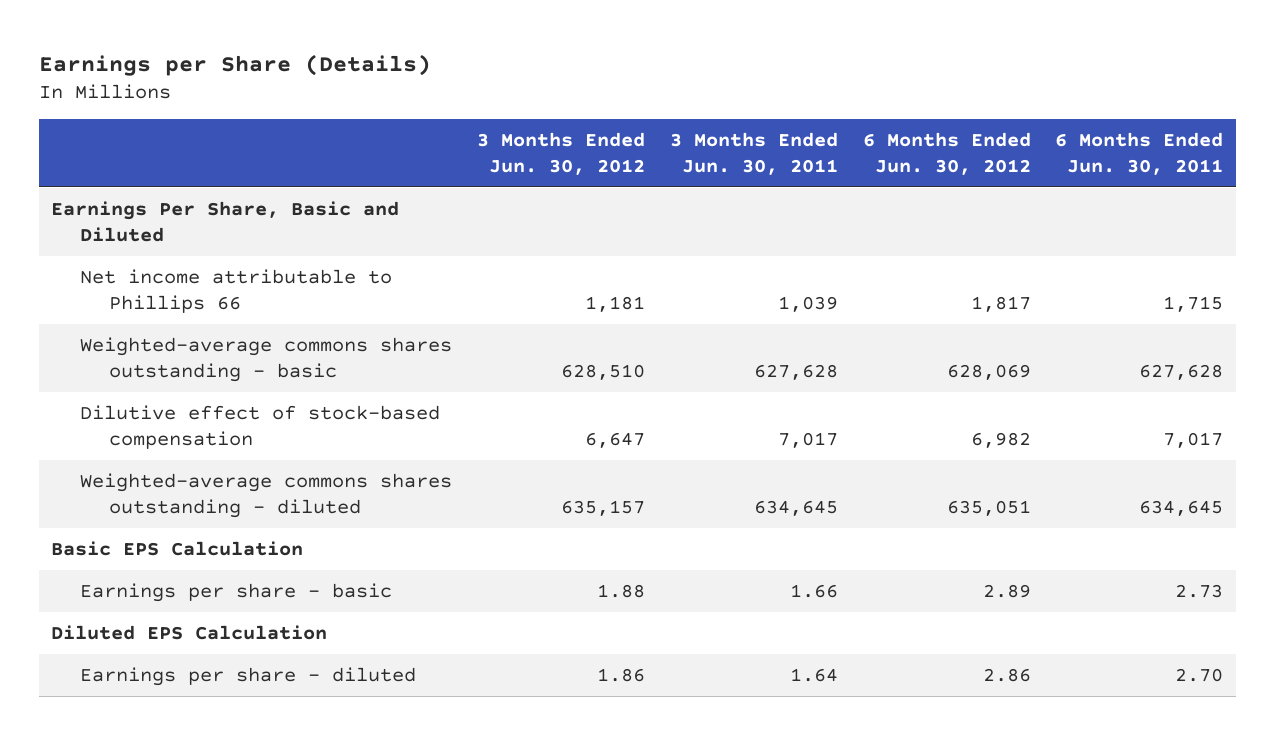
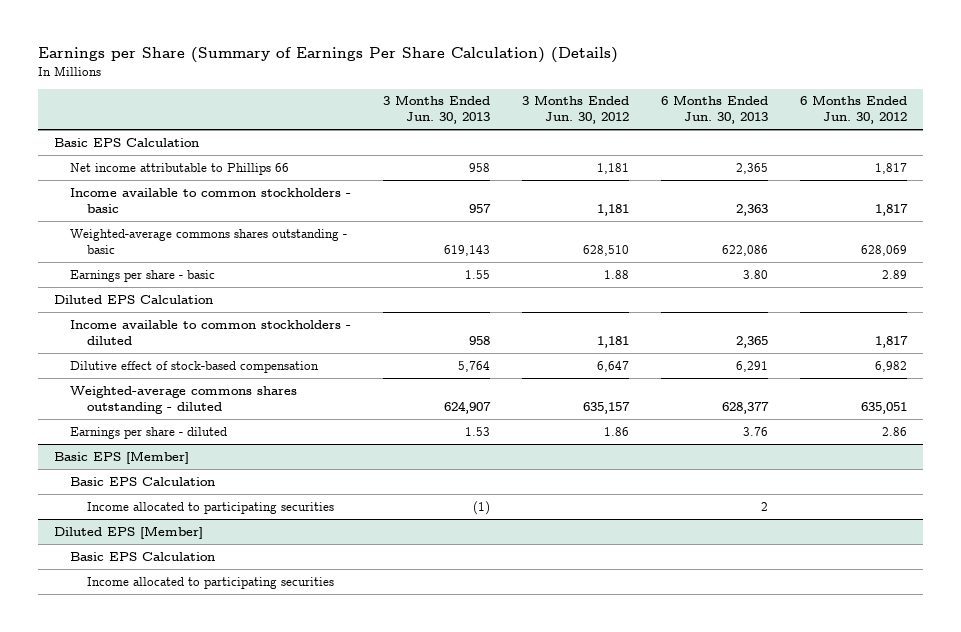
- Earnings per Share (Details)
+ Earnings per Share (Summary of Earnings Per Share Calculation) (Details)
- | 3 Months Ended Jun. 30, 2012 | 3 Months Ended Jun. 30, 2011 | 6 Months Ended Jun. 30, 2012 | 6 Months Ended Jun. 30, 2011
+ | 3 Months Ended Jun. 30, 2013 | 3 Months Ended Jun. 30, 2012 | 6 Months Ended Jun. 30, 2013 | 6 Months Ended Jun. 30, 2012
- Earnings Per Share, Basic and Diluted
moved up: Basic EPS Calculation
+ Income available to common stockholders - basic | 957 | 1,181 | 2,363 | 1,817
+ Income available to common stockholders - diluted | 958 | 1,181 | 2,365 | 1,817
moved down: Dilutive effect of stock-based compensation | 5,764 | 6,647 | 6,291 | 6,982
moved down: Weighted-average commons shares outstanding - diluted | 624,907 | 635,157 | 628,377 | 635,051
+ Basic EPS [Member]
+ Basic EPS Calculation
+ Income allocated to participating securities | (1) | | 2 |
+ Diluted EPS [Member]
+ Basic EPS Calculation
+ Income allocated to participating securities

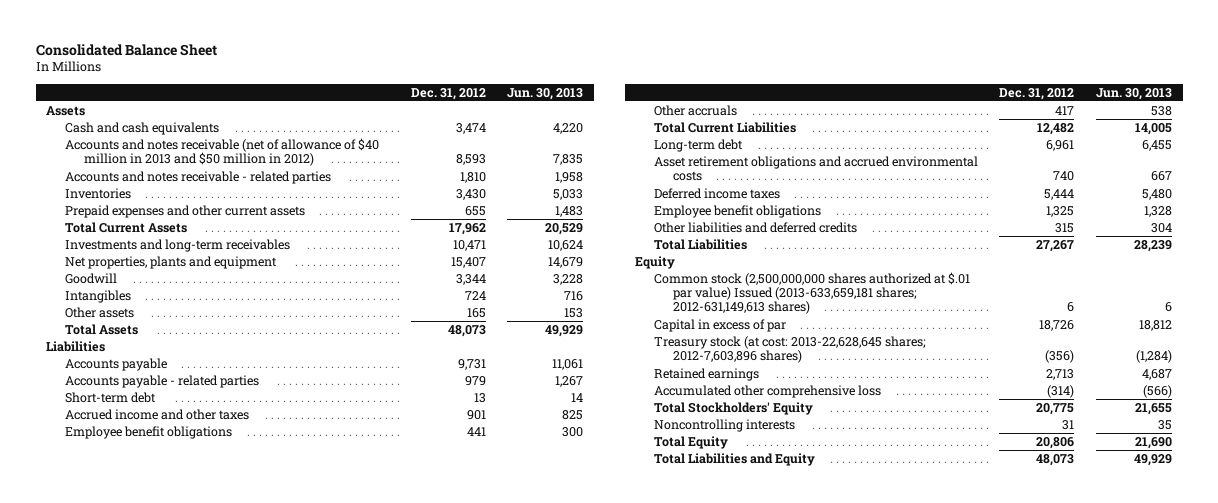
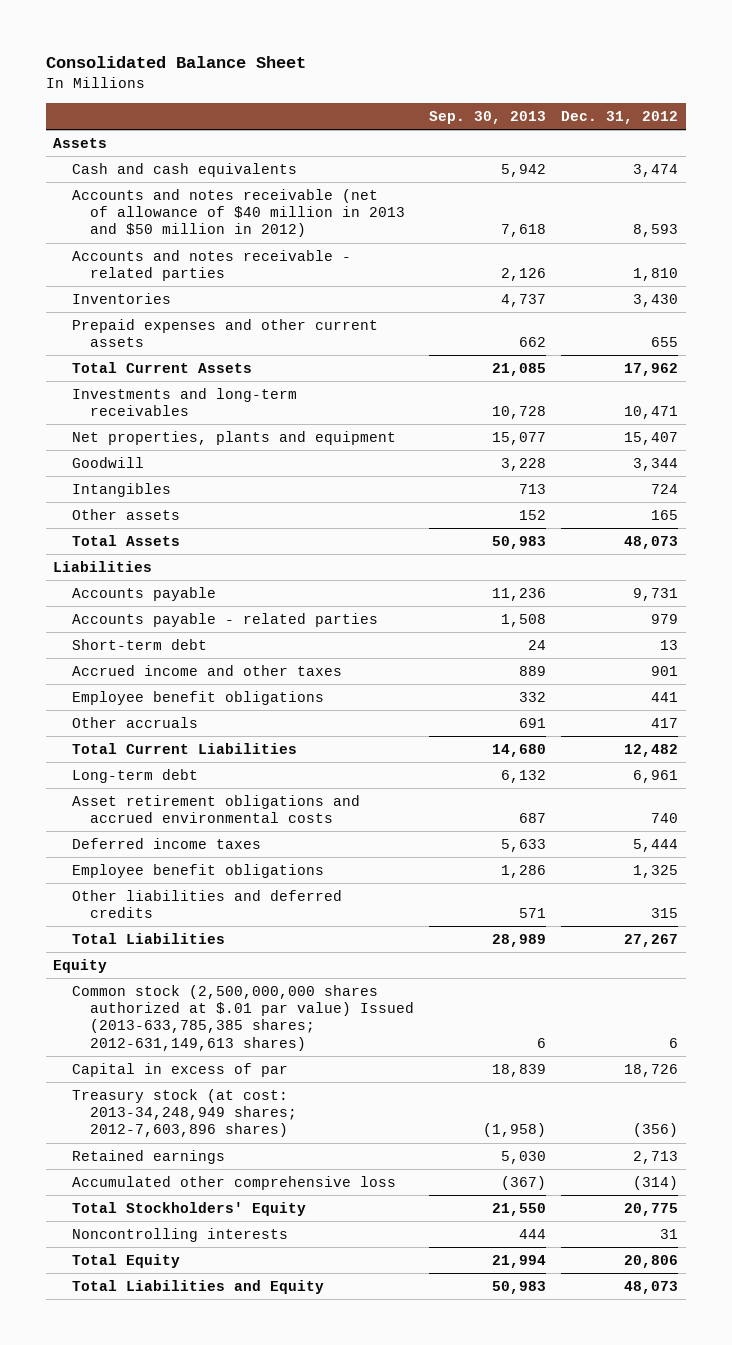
- | Dec. 31, 2012 | Jun. 30, 2013
+ | Sep. 30, 2013 | Dec. 31, 2012
- Common stock (2,500,000,000 shares authorized at $.01 par value) Issued (2013-633,659,181 shares; 2012-631,149,613 shares) | 6 | 6
+ Common stock (2,500,000,000 shares authorized at $.01 par value) Issued (2013-633,785,385 shares; 2012-631,149,613 shares) | 6 | 6
- Treasury stock (at cost: 2013-22,628,645 shares; 2012-7,603,896 shares) | (356) | (1,284)
+ Treasury stock (at cost: 2013-34,248,949 shares; 2012-7,603,896 shares) | (1,958) | (356)

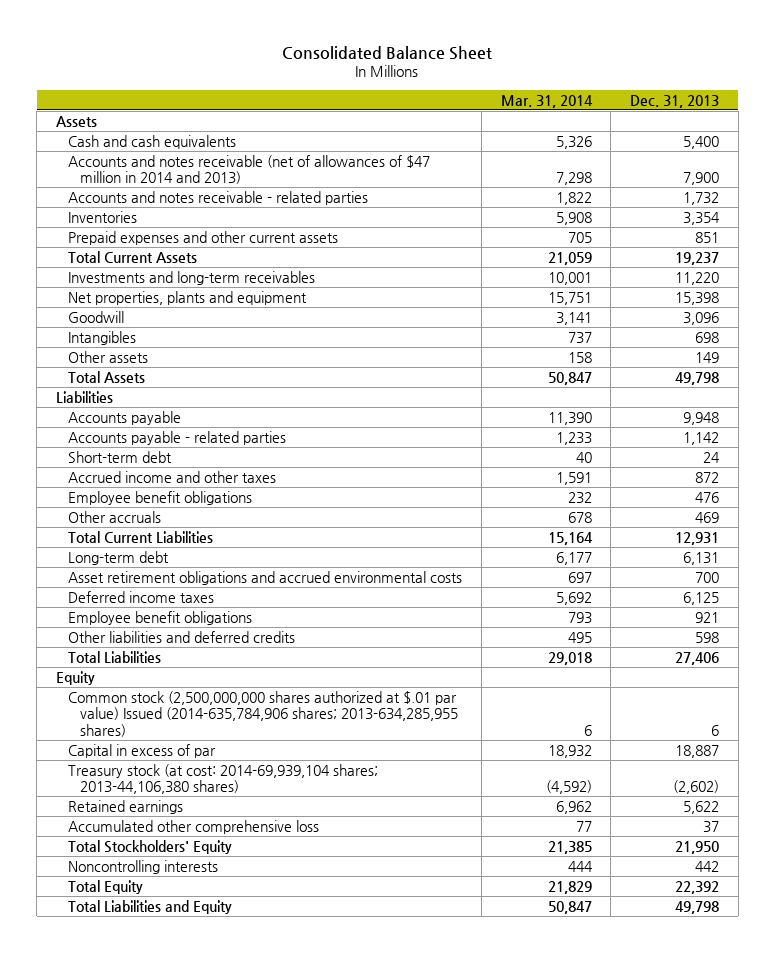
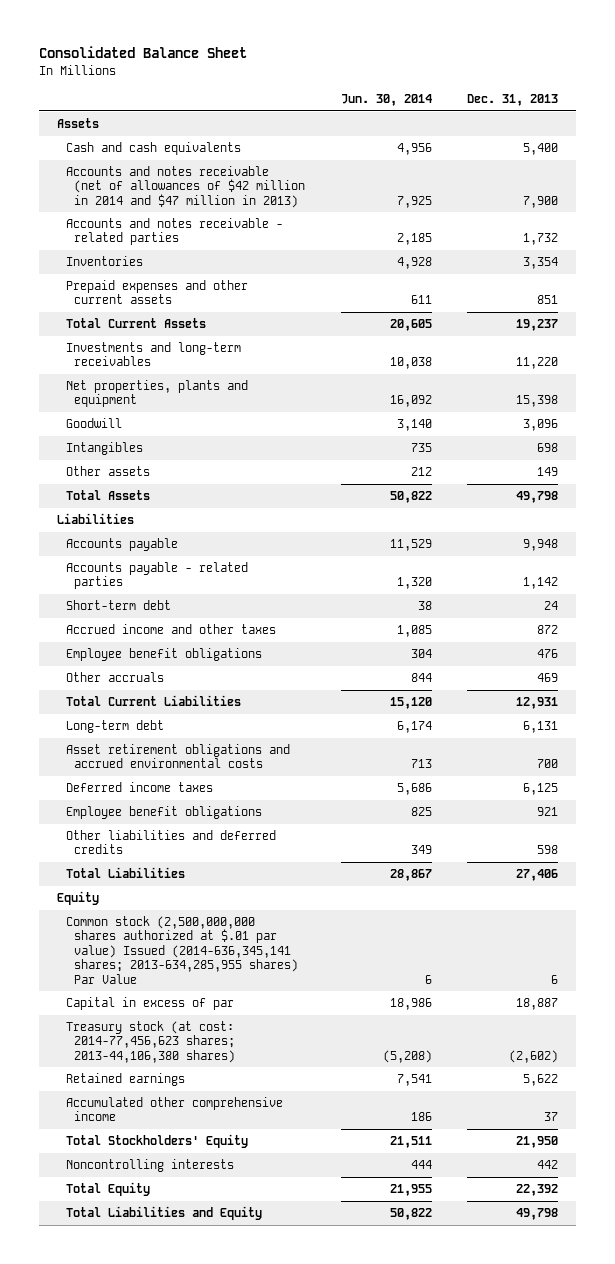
- | Mar. 31, 2014 | Dec. 31, 2013
+ | Jun. 30, 2014 | Dec. 31, 2013
- Accounts and notes receivable (net of allowances of $47 million in 2014 and 2013) | 7,298 | 7,900
+ Accounts and notes receivable (net of allowances of $42 million in 2014 and $47 million in 2013) | 7,925 | 7,900
- Common stock (2,500,000,000 shares authorized at $.01 par value) Issued (2014-635,784,906 shares; 2013-634,285,955 shares) | 6 | 6
+ Common stock (2,500,000,000 shares authorized at $.01 par value) Issued (2014-636,345,141 shares; 2013-634,285,955 shares) Par Value | 6 | 6
- Treasury stock (at cost: 2014-69,939,104 shares; 2013-44,106,380 shares) | (4,592) | (2,602)
+ Treasury stock (at cost: 2014-77,456,623 shares; 2013-44,106,380 shares) | (5,208) | (2,602)
- Accumulated other comprehensive loss | 77 | 37
+ Accumulated other comprehensive income | 186 | 37

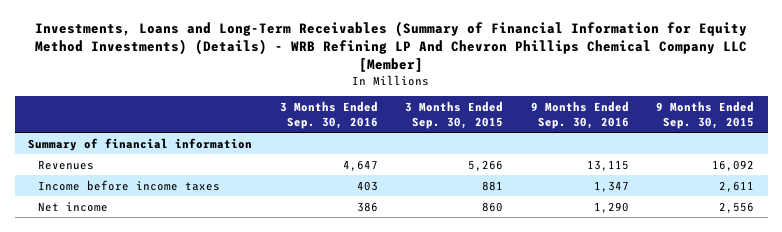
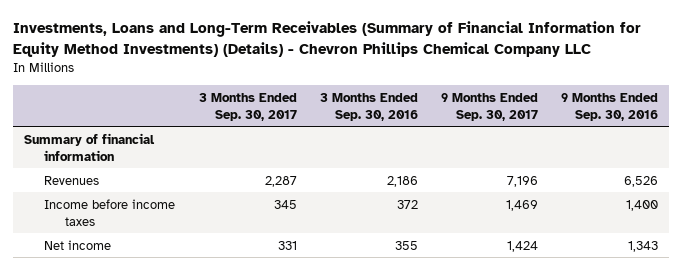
- Investments, Loans and Long-Term Receivables (Summary of Financial Information for Equity Method Investments) (Details) - WRB Refining LP And Chevron Phillips Chemical Company LLC [Member]
+ Investments, Loans and Long-Term Receivables (Summary of Financial Information for Equity Method Investments) (Details) - Chevron Phillips Chemical Company LLC
- | 3 Months Ended Sep. 30, 2016 | 3 Months Ended Sep. 30, 2015 | 9 Months Ended Sep. 30, 2016 | 9 Months Ended Sep. 30, 2015
+ | 3 Months Ended Sep. 30, 2017 | 3 Months Ended Sep. 30, 2016 | 9 Months Ended Sep. 30, 2017 | 9 Months Ended Sep. 30, 2016
- Revenues | 4,647 | 5,266 | 13,115 | 16,092
- Income before income taxes | 403 | 881 | 1,347 | 2,611
- Net income | 386 | 860 | 1,290 | 2,556
+ Revenues | 2,287 | 2,186 | 7,196 | 6,526
+ Income before income taxes | 345 | 372 | 1,469 | 1,400
+ Net income | 331 | 355 | 1,424 | 1,343

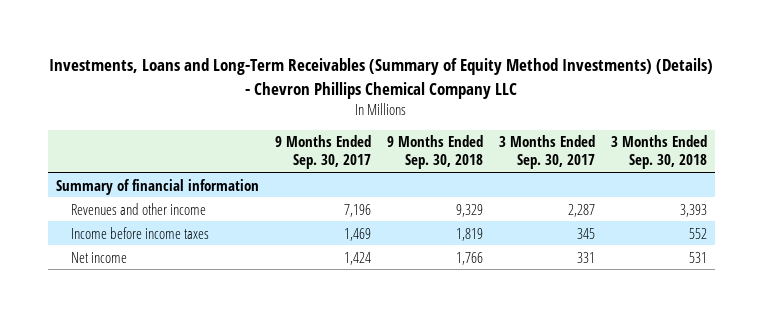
- Investments, Loans and Long-Term Receivables (Summary of Financial Information for Equity Method Investments) (Details) - Chevron Phillips Chemical Company LLC
+ Investments, Loans and Long-Term Receivables (Summary of Equity Method Investments) (Details) - Chevron Phillips Chemical Company LLC
- | 3 Months Ended Sep. 30, 2017 | 3 Months Ended Sep. 30, 2016 | 9 Months Ended Sep. 30, 2017 | 9 Months Ended Sep. 30, 2016
+ | 9 Months Ended Sep. 30, 2017 | 9 Months Ended Sep. 30, 2018 | 3 Months Ended Sep. 30, 2017 | 3 Months Ended Sep. 30, 2018
- Revenues | 2,287 | 2,186 | 7,196 | 6,526
+ Revenues and other income | 7,196 | 9,329 | 2,287 | 3,393

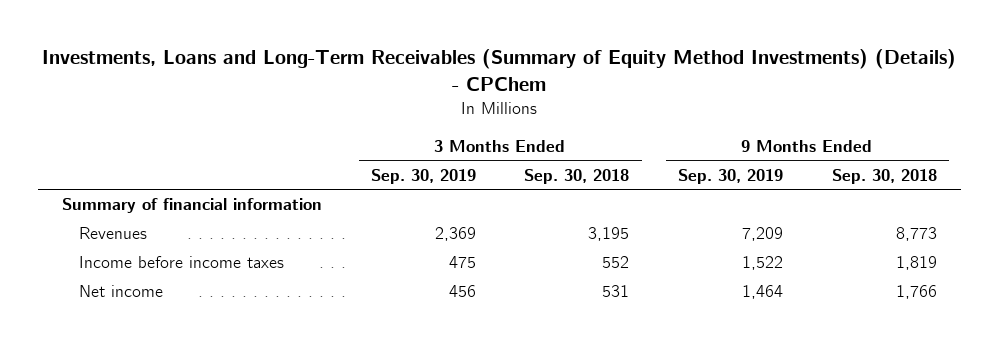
- Investments, Loans and Long-Term Receivables (Summary of Equity Method Investments) (Details) - Chevron Phillips Chemical Company LLC
+ Investments, Loans and Long-Term Receivables (Summary of Equity Method Investments) (Details) - CPChem
- | 9 Months Ended Sep. 30, 2017 | 9 Months Ended Sep. 30, 2018 | 3 Months Ended Sep. 30, 2017 | 3 Months Ended Sep. 30, 2018
+ | 3 Months Ended Sep. 30, 2019 | 3 Months Ended Sep. 30, 2018 | 9 Months Ended Sep. 30, 2019 | 9 Months Ended Sep. 30, 2018
- Revenues and other income | 7,196 | 9,329 | 2,287 | 3,393
+ Revenues | 2,369 | 3,195 | 7,209 | 8,773

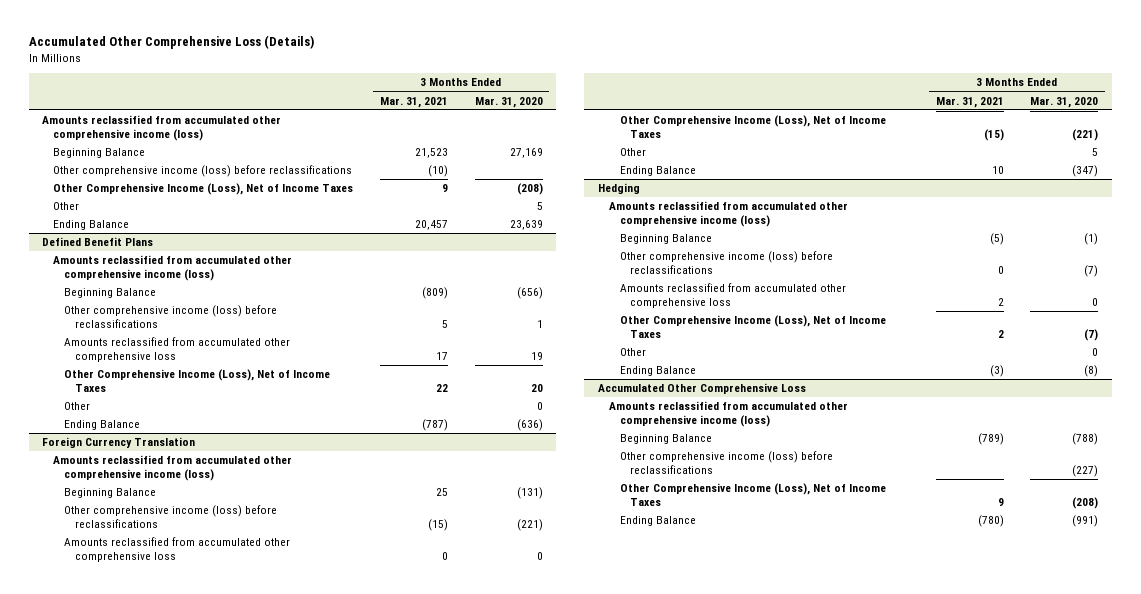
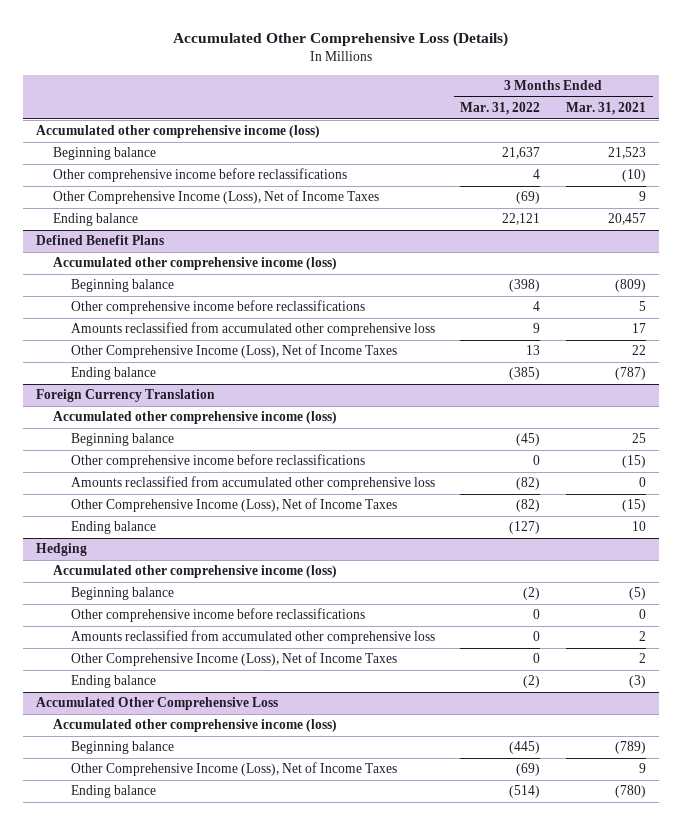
- | 3 Months Ended Mar. 31, 2021 | 3 Months Ended Mar. 31, 2020
+ | 3 Months Ended Mar. 31, 2022 | 3 Months Ended Mar. 31, 2021
- Amounts reclassified from accumulated other comprehensive income (loss)
- Beginning Balance | 21,523 | 27,169
- Other comprehensive income (loss) before reclassifications | (10) |
+ Accumulated other comprehensive income (loss)
+ Beginning balance | 21,637 | 21,523
+ Other comprehensive income before reclassifications | 4 | (10)
- Other | | 5
- Ending Balance | 20,457 | 23,639
+ Ending balance | 22,121 | 20,457
@ Defined Benefit Plans
- Amounts reclassified from accumulated other comprehensive income (loss)
- Beginning Balance | (809) | (656)
- Other comprehensive income (loss) before reclassifications | 5 | 1
+ Accumulated other comprehensive income (loss)
+ Beginning balance | (398) | (809)
+ Other comprehensive income before reclassifications | 4 | 5
- Other | | 0
- Ending Balance | (787) | (636)
+ Ending balance | (385) | (787)
@ Foreign Currency Translation
- Amounts reclassified from accumulated other comprehensive income (loss)
- Beginning Balance | 25 | (131)
- Other comprehensive income (loss) before reclassifications | (15) | (221)
+ Accumulated other comprehensive income (loss)
+ Beginning balance | (45) | 25
+ Other comprehensive income before reclassifications | 0 | (15)
- Other | | 5
- Ending Balance | 10 | (347)
+ Ending balance | (127) | 10
@ Hedging
- Amounts reclassified from accumulated other comprehensive income (loss)
- Beginning Balance | (5) | (1)
- Other comprehensive income (loss) before reclassifications | 0 | (7)
+ Accumulated other comprehensive income (loss)
+ Beginning balance | (2) | (5)
+ Other comprehensive income before reclassifications | 0 | 0
- Other | | 0
- Ending Balance | (3) | (8)
+ Ending balance | (2) | (3)
@ Accumulated Other Comprehensive Loss
- Amounts reclassified from accumulated other comprehensive income (loss)
- Beginning Balance | (789) | (788)
- Other comprehensive income (loss) before reclassifications | | (227)
+ Accumulated other comprehensive income (loss)
+ Beginning balance | (445) | (789)
- Ending Balance | (780) | (991)
+ Ending balance | (514) | (780)

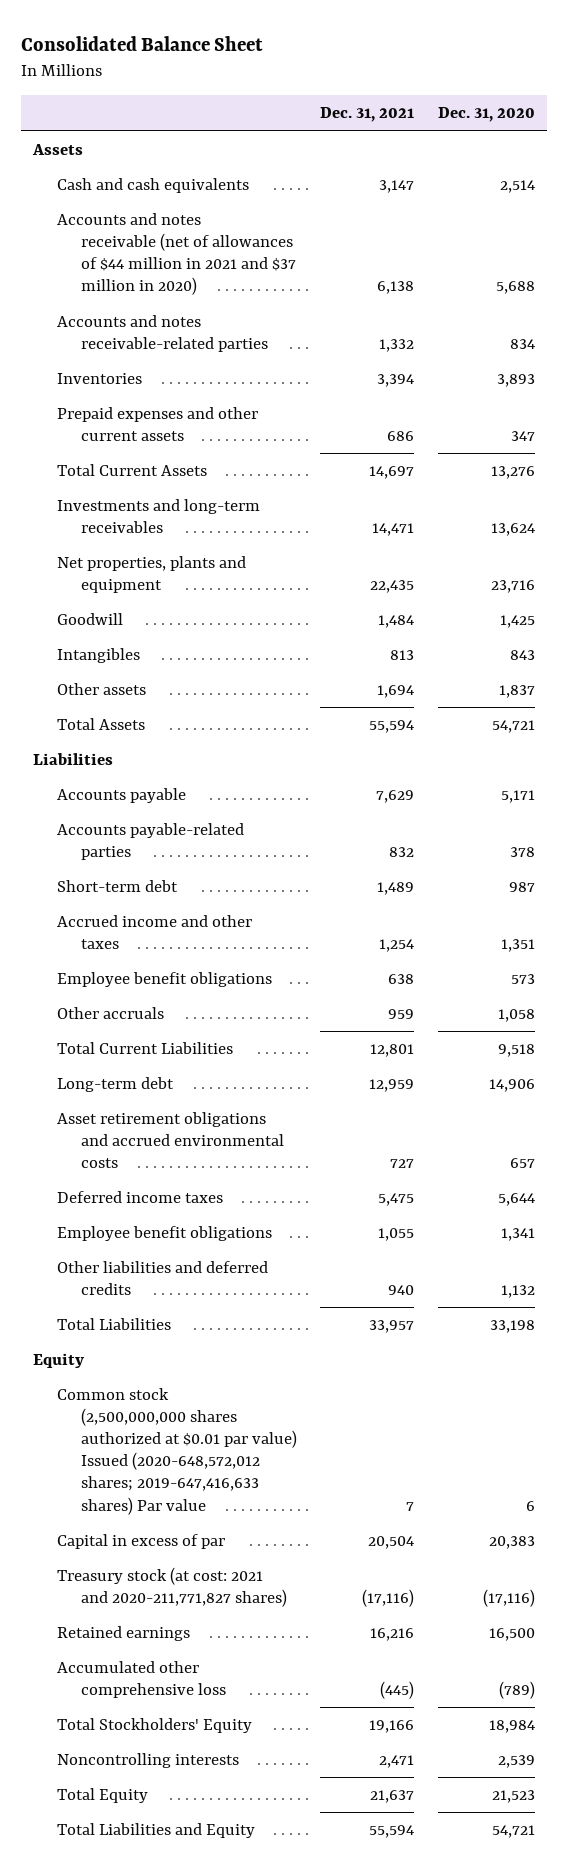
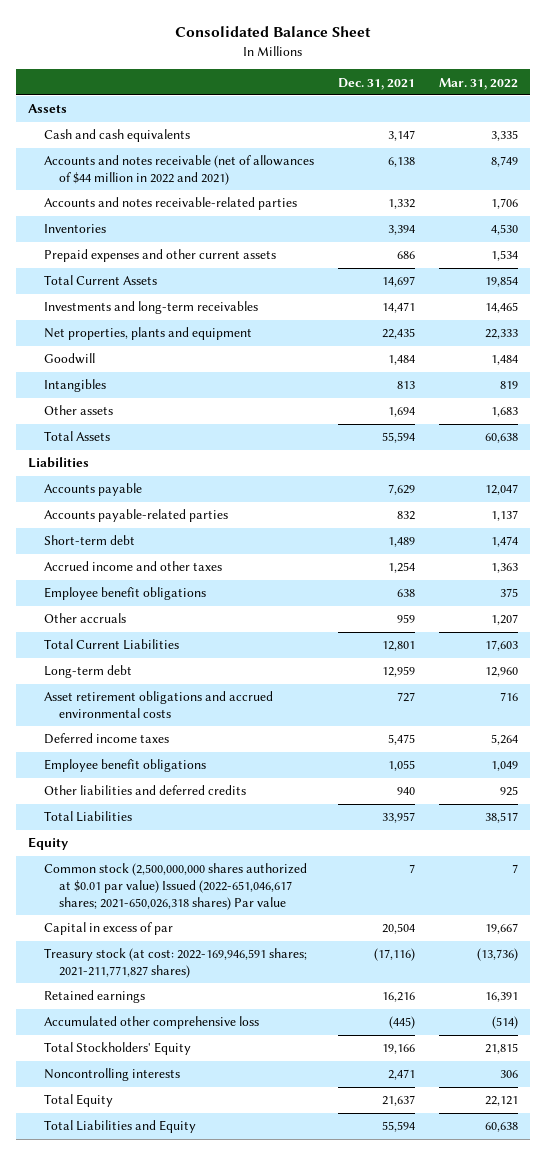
- | Dec. 31, 2021 | Dec. 31, 2020
+ | Dec. 31, 2021 | Mar. 31, 2022
- Accounts and notes receivable (net of allowances of $44 million in 2021 and $37 million in 2020) | 6,138 | 5,688
+ Accounts and notes receivable (net of allowances of $44 million in 2022 and 2021) | 6,138 | 8,749
- Common stock (2,500,000,000 shares authorized at $0.01 par value) Issued (2020-648,572,012 shares; 2019-647,416,633 shares) Par value | 7 | 6
+ Common stock (2,500,000,000 shares authorized at $0.01 par value) Issued (2022-651,046,617 shares; 2021-650,026,318 shares) Par value | 7 | 7
- Treasury stock (at cost: 2021 and 2020-211,771,827 shares) | (17,116) | (17,116)
+ Treasury stock (at cost: 2022-169,946,591 shares; 2021-211,771,827 shares) | (17,116) | (13,736)

